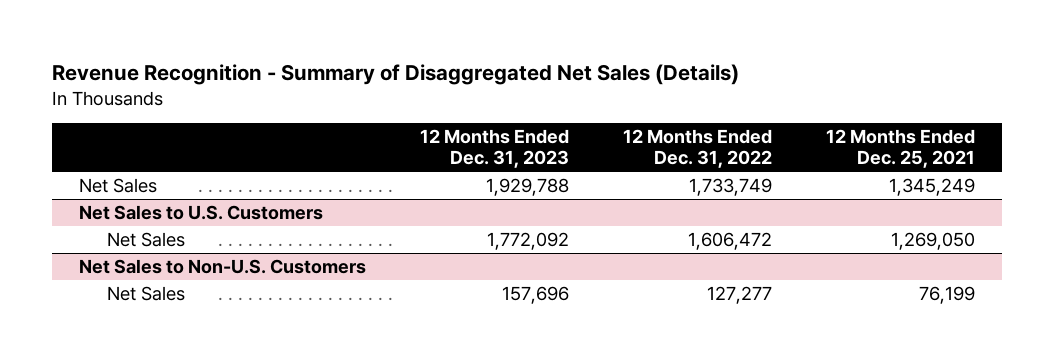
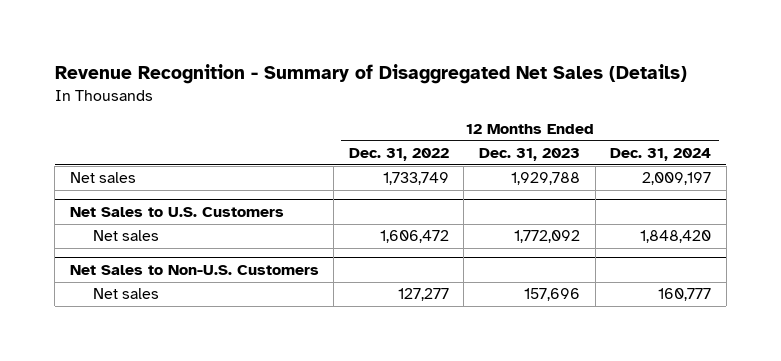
- | 12 Months Ended Dec. 31, 2023 | 12 Months Ended Dec. 31, 2022 | 12 Months Ended Dec. 25, 2021
+ | 12 Months Ended Dec. 31, 2022 | 12 Months Ended Dec. 31, 2023 | 12 Months Ended Dec. 31, 2024
- Net Sales | 1,929,788 | 1,733,749 | 1,345,249
+ Net sales | 1,733,749 | 1,929,788 | 2,009,197
@ Net Sales to U.S. Customers
- Net Sales | 1,772,092 | 1,606,472 | 1,269,050
+ Net sales | 1,606,472 | 1,772,092 | 1,848,420
@ Net Sales to Non-U.S. Customers
- Net Sales | 157,696 | 127,277 | 76,199
+ Net sales | 127,277 | 157,696 | 160,777

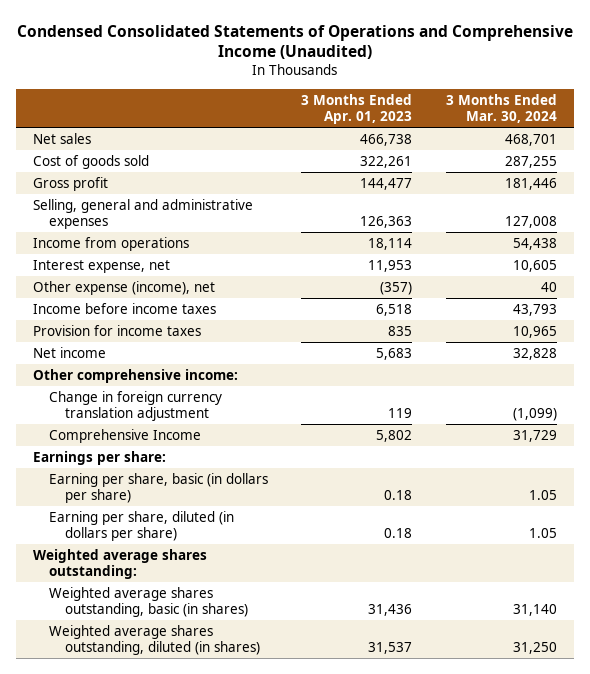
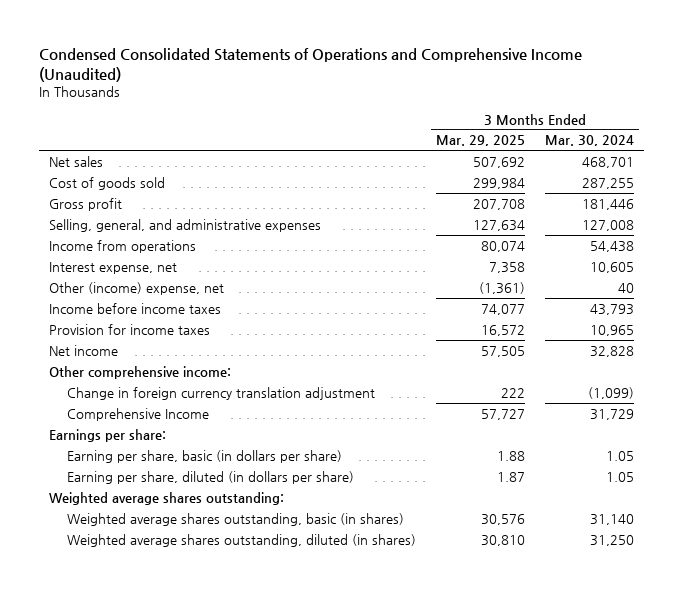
- | 3 Months Ended Apr. 01, 2023 | 3 Months Ended Mar. 30, 2024
+ | 3 Months Ended Mar. 29, 2025 | 3 Months Ended Mar. 30, 2024
- Selling, general and administrative expenses | 126,363 | 127,008
+ Selling, general, and administrative expenses | 127,634 | 127,008
- Other expense (income), net | (357) | 40
+ Other (income) expense, net | (1,361) | 40

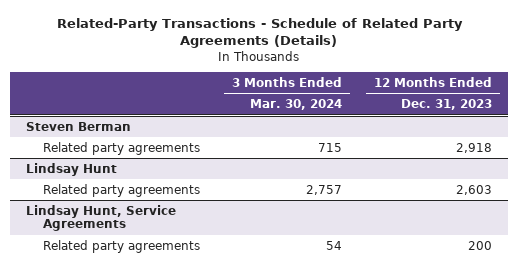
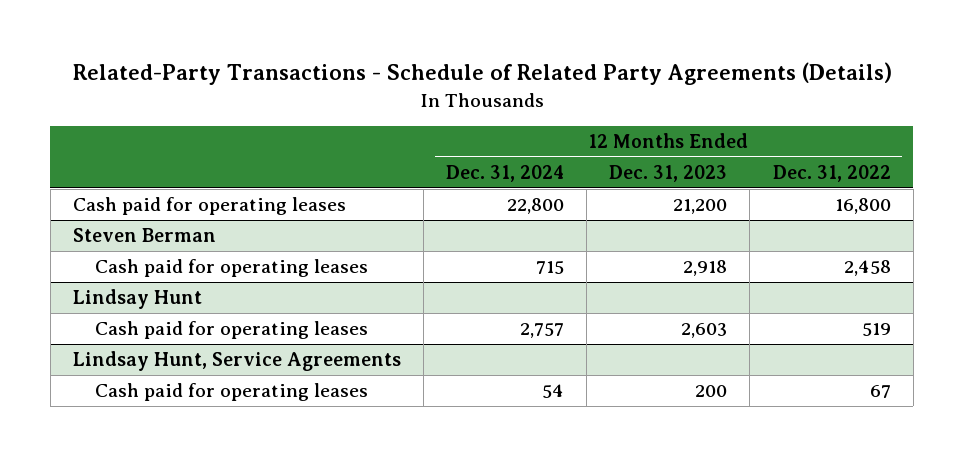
- | 3 Months Ended Mar. 30, 2024 | 12 Months Ended Dec. 31, 2023
+ | 12 Months Ended Dec. 31, 2024 | 12 Months Ended Dec. 31, 2023 | 12 Months Ended Dec. 31, 2022
+ Cash paid for operating leases | 22,800 | 21,200 | 16,800
@ Steven Berman
- Related party agreements | 715 | 2,918
+ Cash paid for operating leases | 715 | 2,918 | 2,458
@ Lindsay Hunt
- Related party agreements | 2,757 | 2,603
+ Cash paid for operating leases | 2,757 | 2,603 | 519
@ Lindsay Hunt, Service Agreements
- Related party agreements | 54 | 200
+ Cash paid for operating leases | 54 | 200 | 67

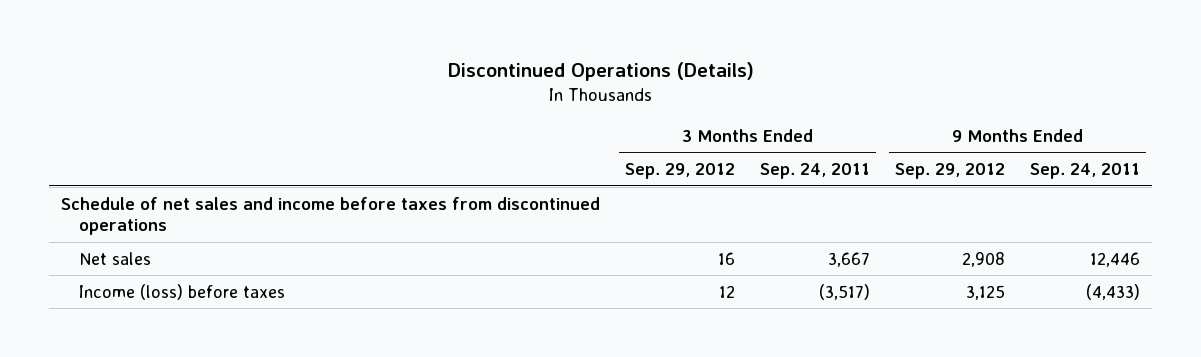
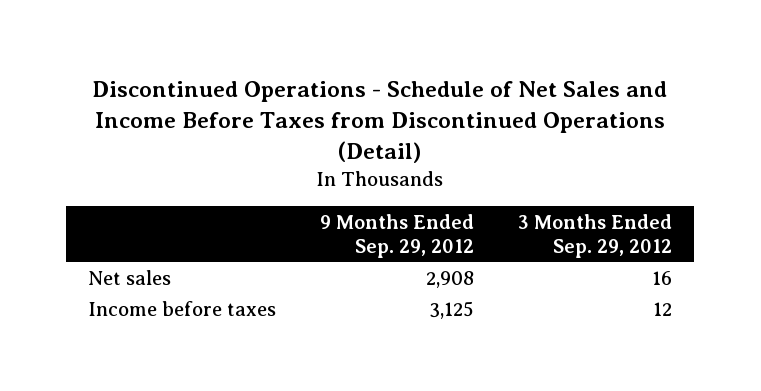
- Discontinued Operations (Details)
+ Discontinued Operations - Schedule of Net Sales and Income Before Taxes from Discontinued Operations (Detail)
- | 3 Months Ended Sep. 29, 2012 | 3 Months Ended Sep. 24, 2011 | 9 Months Ended Sep. 29, 2012 | 9 Months Ended Sep. 24, 2011
+ | 9 Months Ended Sep. 29, 2012 | 3 Months Ended Sep. 29, 2012
- Schedule of net sales and income before taxes from discontinued operations
- Income (loss) before taxes | 12 | (3,517) | 3,125 | (4,433)
+ Income before taxes | 3,125 | 12

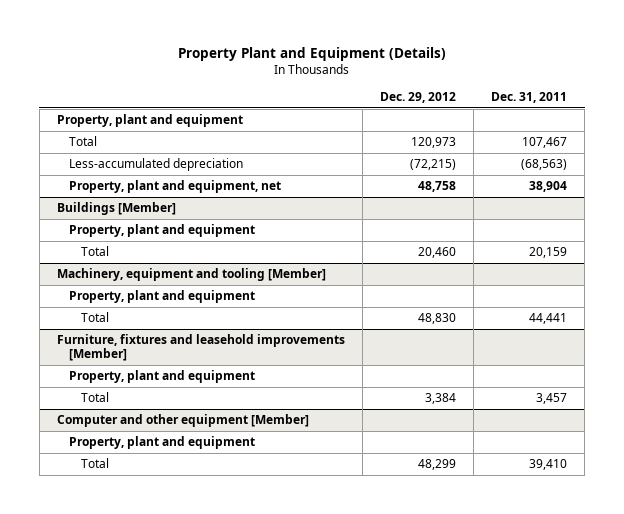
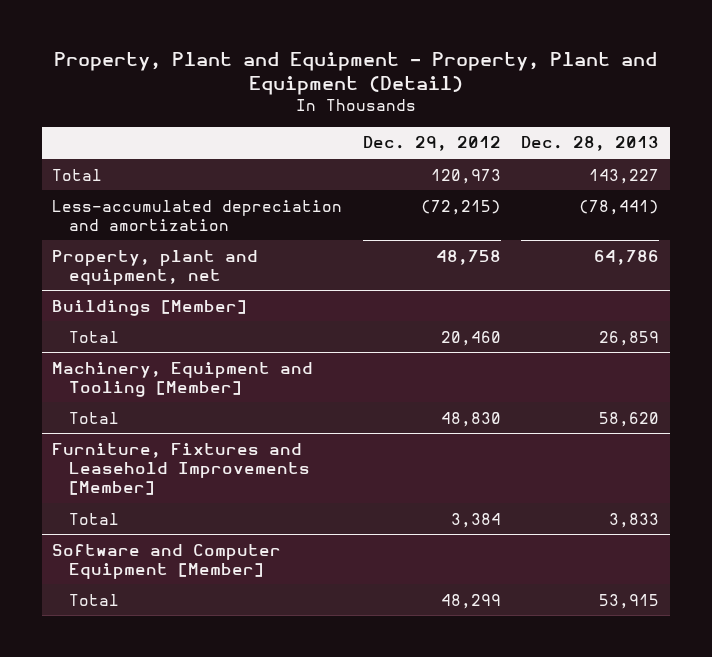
- Property Plant and Equipment (Details)
+ Property, Plant and Equipment - Property, Plant and Equipment (Detail)
- | Dec. 29, 2012 | Dec. 31, 2011
+ | Dec. 29, 2012 | Dec. 28, 2013
- Property, plant and equipment
- Less-accumulated depreciation | (72,215) | (68,563)
+ Less-accumulated depreciation and amortization | (72,215) | (78,441)
@ Buildings [Member]
- Property, plant and equipment
- Machinery, equipment and tooling [Member]
- Property, plant and equipment
+ Machinery, Equipment and Tooling [Member]
- Furniture, fixtures and leasehold improvements [Member]
- Property, plant and equipment
+ Furniture, Fixtures and Leasehold Improvements [Member]
- Computer and other equipment [Member]
- Property, plant and equipment
+ Software and Computer Equipment [Member]

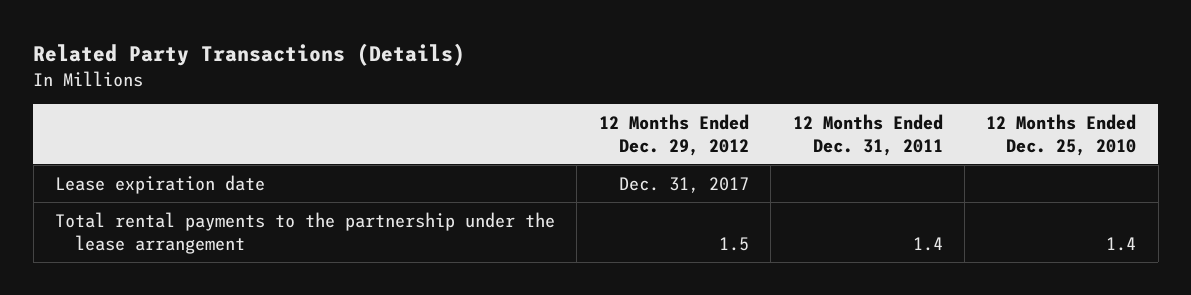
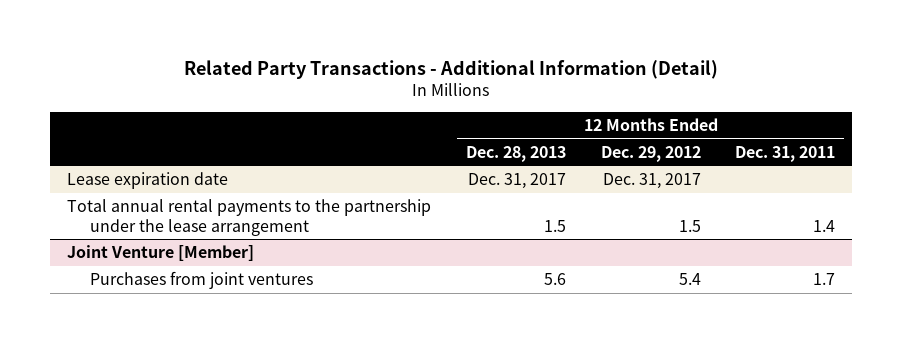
- Related Party Transactions (Details)
+ Related Party Transactions - Additional Information (Detail)
- | 12 Months Ended Dec. 29, 2012 | 12 Months Ended Dec. 31, 2011 | 12 Months Ended Dec. 25, 2010
+ | 12 Months Ended Dec. 28, 2013 | 12 Months Ended Dec. 29, 2012 | 12 Months Ended Dec. 31, 2011
- Total rental payments to the partnership under the lease arrangement | 1.5 | 1.4 | 1.4
+ Total annual rental payments to the partnership under the lease arrangement | 1.5 | 1.5 | 1.4
+ Joint Venture [Member]
+ Purchases from joint ventures | 5.6 | 5.4 | 1.7

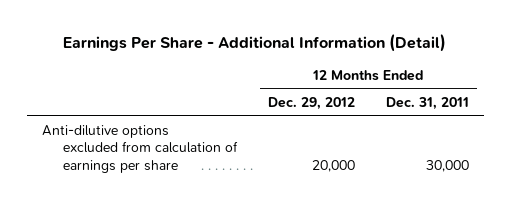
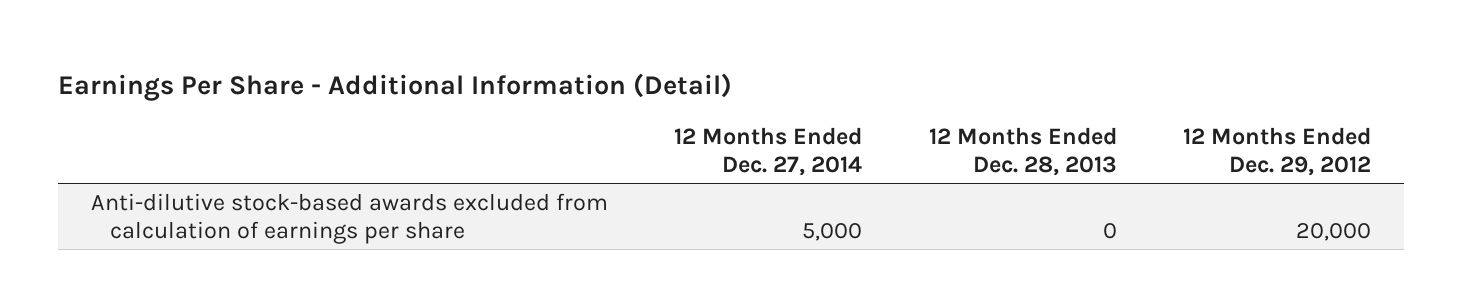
- | 12 Months Ended Dec. 29, 2012 | 12 Months Ended Dec. 31, 2011
+ | 12 Months Ended Dec. 27, 2014 | 12 Months Ended Dec. 28, 2013 | 12 Months Ended Dec. 29, 2012
- Anti-dilutive options excluded from calculation of earnings per share | 20,000 | 30,000
+ Anti-dilutive stock-based awards excluded from calculation of earnings per share | 5,000 | 0 | 20,000

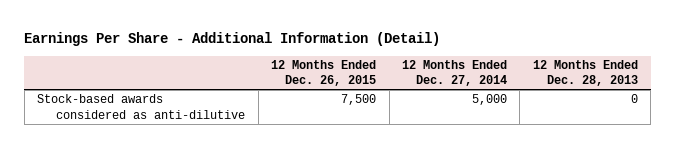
- | 12 Months Ended Dec. 27, 2014 | 12 Months Ended Dec. 28, 2013 | 12 Months Ended Dec. 29, 2012
+ | 12 Months Ended Dec. 26, 2015 | 12 Months Ended Dec. 27, 2014 | 12 Months Ended Dec. 28, 2013
- Anti-dilutive stock-based awards excluded from calculation of earnings per share | 5,000 | 0 | 20,000
+ Stock-based awards considered as anti-dilutive | 7,500 | 5,000 | 0

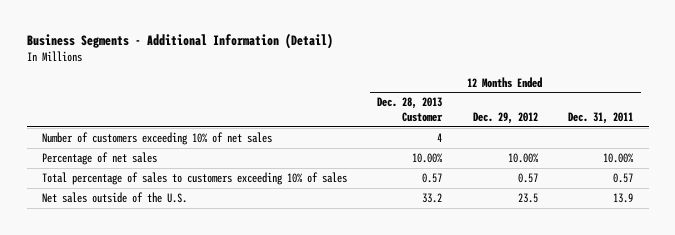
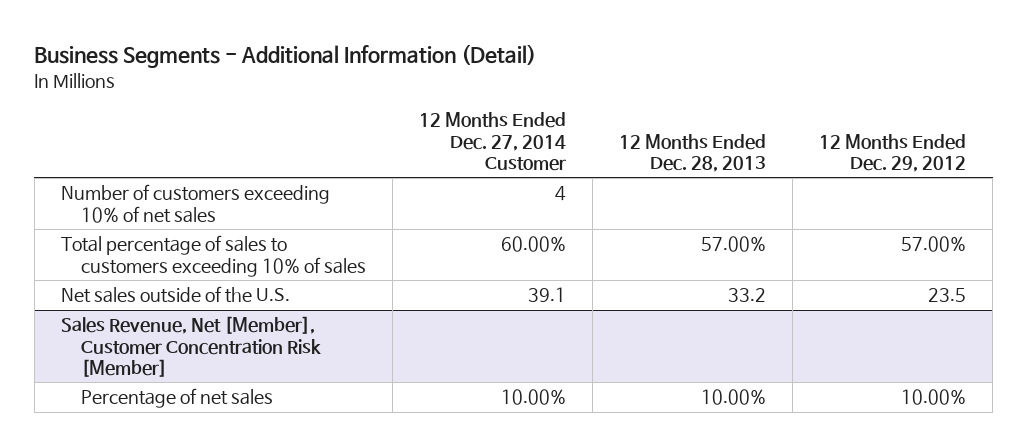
- | 12 Months Ended Dec. 28, 2013 Customer | 12 Months Ended Dec. 29, 2012 | 12 Months Ended Dec. 31, 2011
+ | 12 Months Ended Dec. 27, 2014 Customer | 12 Months Ended Dec. 28, 2013 | 12 Months Ended Dec. 29, 2012
- Percentage of net sales | 10.00% | 10.00% | 10.00%
- Total percentage of sales to customers exceeding 10% of sales | 0.57 | 0.57 | 0.57
+ Total percentage of sales to customers exceeding 10% of sales | 60.00% | 57.00% | 57.00%
+ Sales Revenue, Net [Member], Customer Concentration Risk [Member]
+ Percentage of net sales | 10.00% | 10.00% | 10.00%

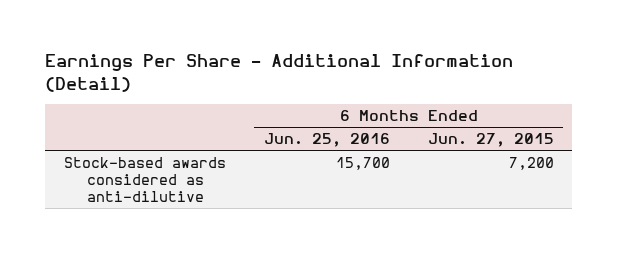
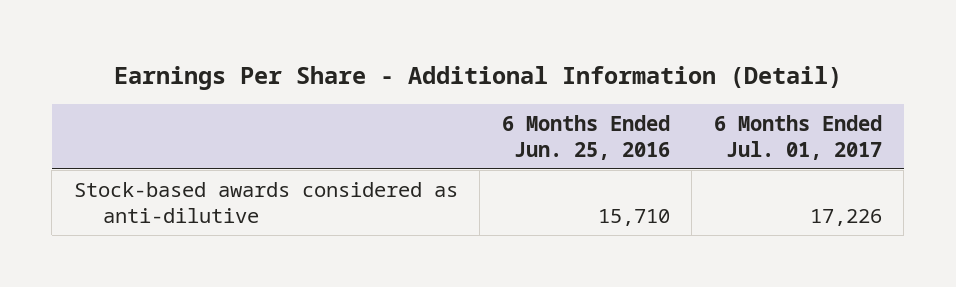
- | 6 Months Ended Jun. 25, 2016 | 6 Months Ended Jun. 27, 2015
+ | 6 Months Ended Jun. 25, 2016 | 6 Months Ended Jul. 01, 2017
- Stock-based awards considered as anti-dilutive | 15,700 | 7,200
+ Stock-based awards considered as anti-dilutive | 15,710 | 17,226

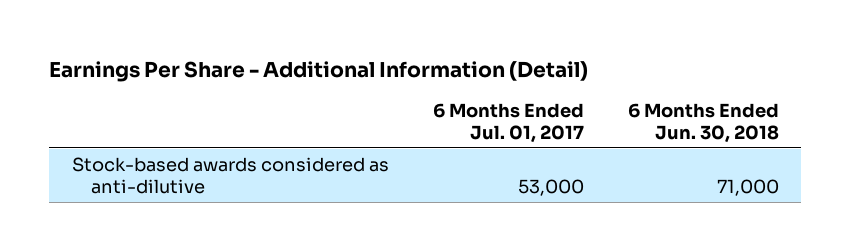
- | 6 Months Ended Jun. 25, 2016 | 6 Months Ended Jul. 01, 2017
+ | 6 Months Ended Jul. 01, 2017 | 6 Months Ended Jun. 30, 2018
- Stock-based awards considered as anti-dilutive | 15,710 | 17,226
+ Stock-based awards considered as anti-dilutive | 53,000 | 71,000

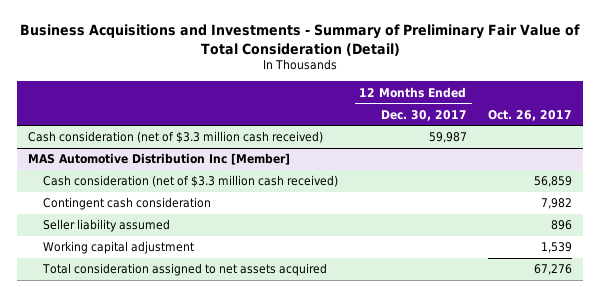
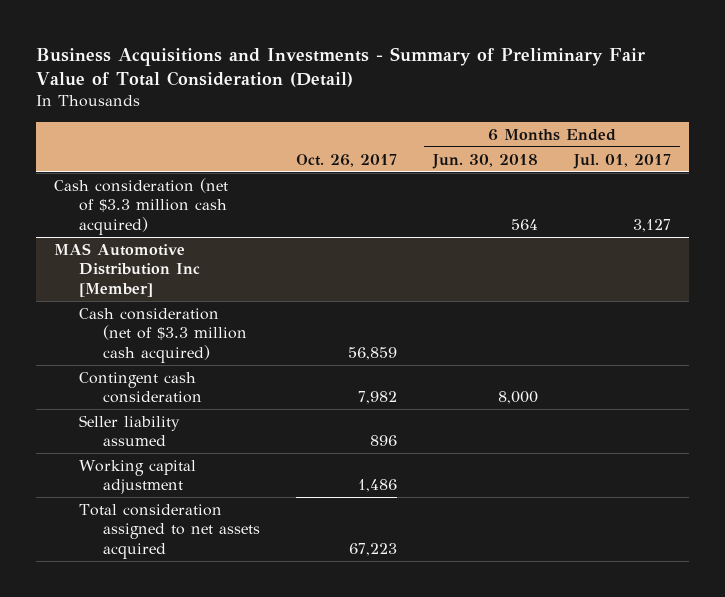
- | 12 Months Ended Dec. 30, 2017 | Oct. 26, 2017
+ | Oct. 26, 2017 | 6 Months Ended Jun. 30, 2018 | 6 Months Ended Jul. 01, 2017
- Cash consideration (net of $3.3 million cash received) | 59,987 |
+ Cash consideration (net of $3.3 million cash acquired) | | 564 | 3,127
@ MAS Automotive Distribution Inc [Member]
- Cash consideration (net of $3.3 million cash received) | | 56,859
+ Cash consideration (net of $3.3 million cash acquired) | 56,859 | |
- Working capital adjustment | | 1,539
- Total consideration assigned to net assets acquired | | 67,276
+ Working capital adjustment | 1,486 | |
+ Total consideration assigned to net assets acquired | 67,223 | |

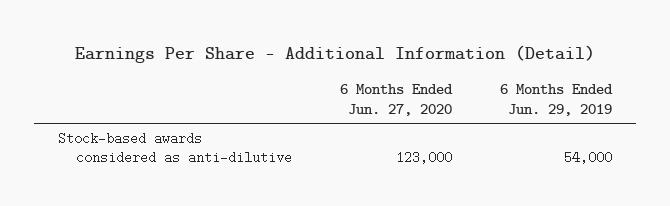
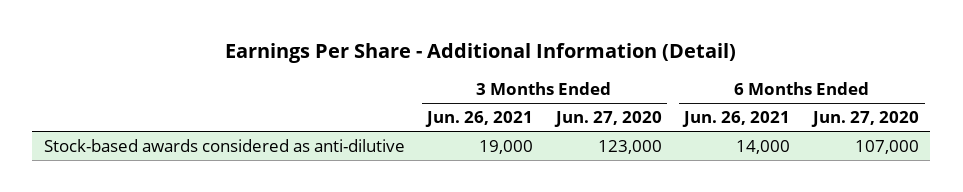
- | 6 Months Ended Jun. 27, 2020 | 6 Months Ended Jun. 29, 2019
+ | 3 Months Ended Jun. 26, 2021 | 3 Months Ended Jun. 27, 2020 | 6 Months Ended Jun. 26, 2021 | 6 Months Ended Jun. 27, 2020
- Stock-based awards considered as anti-dilutive | 123,000 | 54,000
+ Stock-based awards considered as anti-dilutive | 19,000 | 123,000 | 14,000 | 107,000

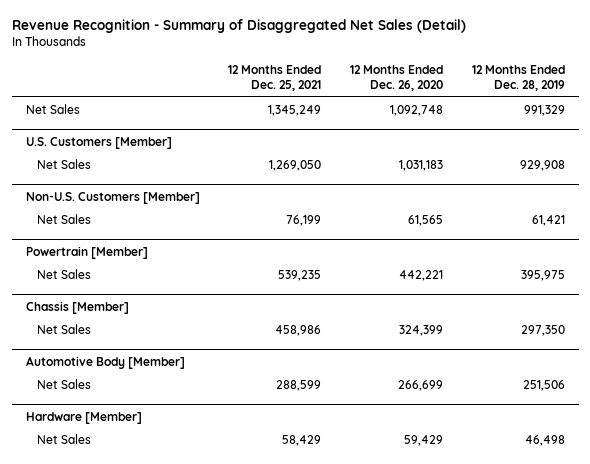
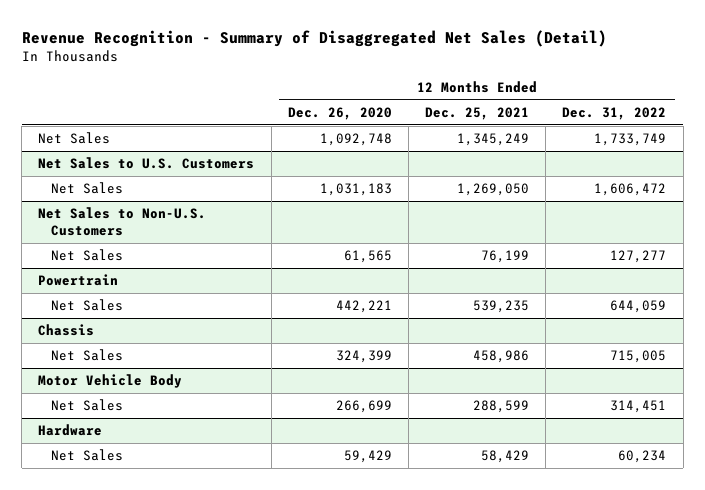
- | 12 Months Ended Dec. 25, 2021 | 12 Months Ended Dec. 26, 2020 | 12 Months Ended Dec. 28, 2019
+ | 12 Months Ended Dec. 26, 2020 | 12 Months Ended Dec. 25, 2021 | 12 Months Ended Dec. 31, 2022
- U.S. Customers [Member]
+ Net Sales to U.S. Customers
- Non-U.S. Customers [Member]
+ Net Sales to Non-U.S. Customers
- Powertrain [Member]
+ Powertrain
- Chassis [Member]
+ Chassis
- Automotive Body [Member]
+ Motor Vehicle Body
- Hardware [Member]
+ Hardware

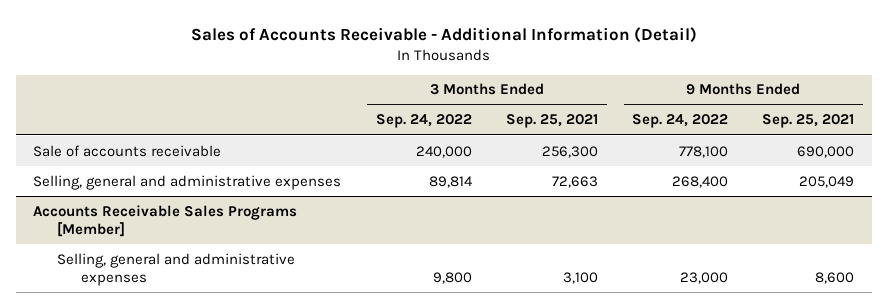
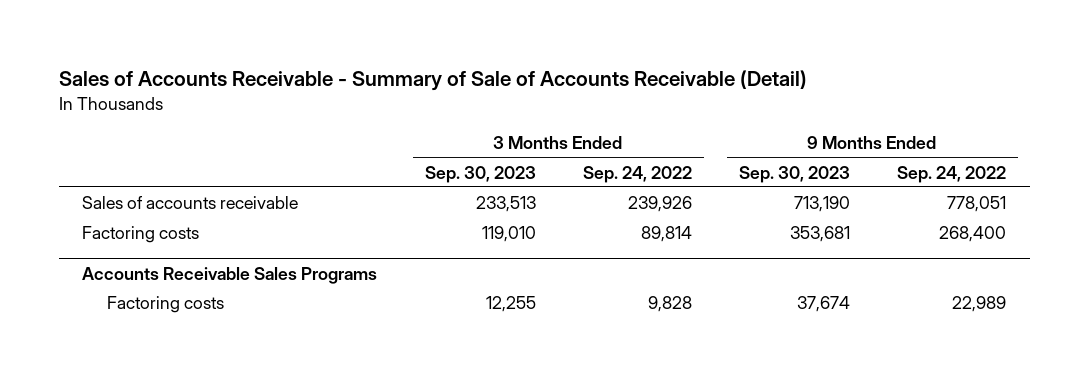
- Sales of Accounts Receivable - Additional Information (Detail)
+ Sales of Accounts Receivable - Summary of Sale of Accounts Receivable (Detail)
- | 3 Months Ended Sep. 24, 2022 | 3 Months Ended Sep. 25, 2021 | 9 Months Ended Sep. 24, 2022 | 9 Months Ended Sep. 25, 2021
+ | 3 Months Ended Sep. 30, 2023 | 3 Months Ended Sep. 24, 2022 | 9 Months Ended Sep. 30, 2023 | 9 Months Ended Sep. 24, 2022
- Sale of accounts receivable | 240,000 | 256,300 | 778,100 | 690,000
- Selling, general and administrative expenses | 89,814 | 72,663 | 268,400 | 205,049
- Accounts Receivable Sales Programs [Member]
- Selling, general and administrative expenses | 9,800 | 3,100 | 23,000 | 8,600
+ Sales of accounts receivable | 233,513 | 239,926 | 713,190 | 778,051
+ Factoring costs | 119,010 | 89,814 | 353,681 | 268,400
+ Accounts Receivable Sales Programs
+ Factoring costs | 12,255 | 9,828 | 37,674 | 22,989

